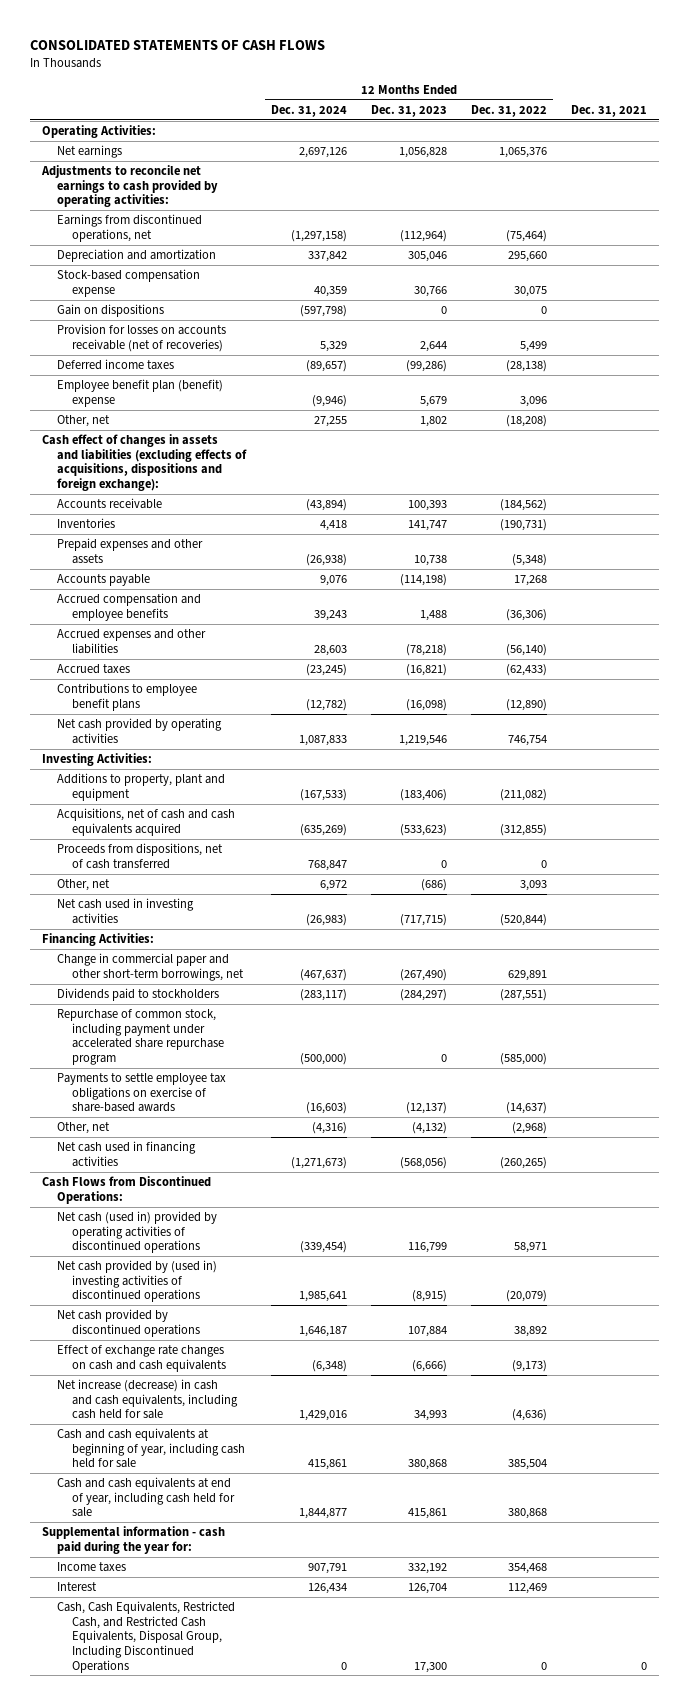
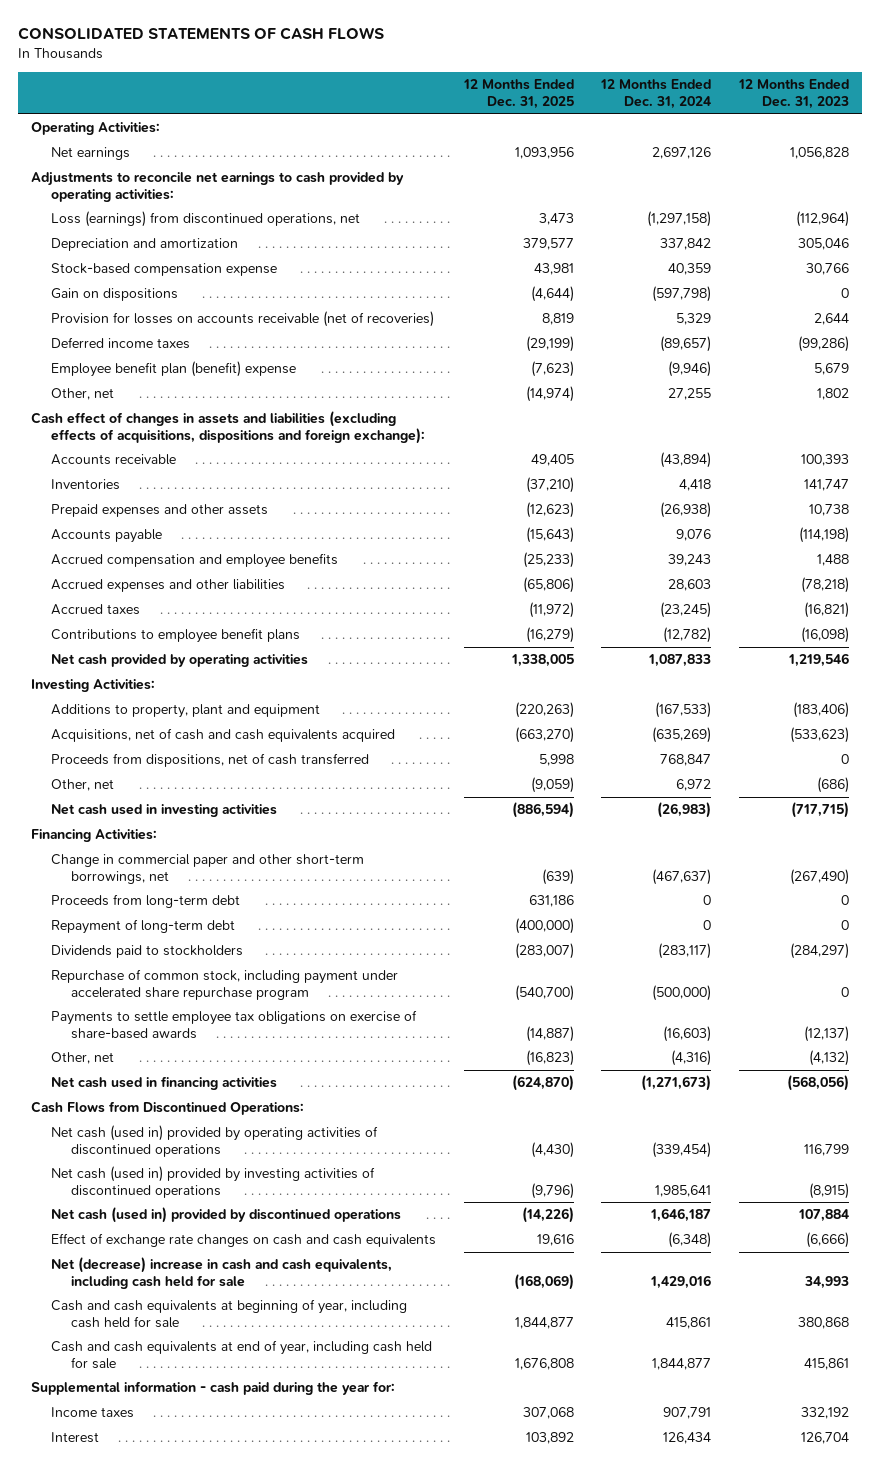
- | 12 Months Ended Dec. 31, 2024 | 12 Months Ended Dec. 31, 2023 | 12 Months Ended Dec. 31, 2022 | Dec. 31, 2021
+ | 12 Months Ended Dec. 31, 2025 | 12 Months Ended Dec. 31, 2024 | 12 Months Ended Dec. 31, 2023
- Earnings from discontinued operations, net | (1,297,158) | (112,964) | (75,464) |
+ Loss (earnings) from discontinued operations, net | 3,473 | (1,297,158) | (112,964)
+ Proceeds from long-term debt | 631,186 | 0 | 0
+ Repayment of long-term debt | (400,000) | 0 | 0
- Net cash provided by (used in) investing activities of discontinued operations | 1,985,641 | (8,915) | (20,079) |
- Net cash provided by discontinued operations | 1,646,187 | 107,884 | 38,892 |
+ Net cash (used in) provided by investing activities of discontinued operations | (9,796) | 1,985,641 | (8,915)
+ Net cash (used in) provided by discontinued operations | (14,226) | 1,646,187 | 107,884
- Net increase (decrease) in cash and cash equivalents, including cash held for sale | 1,429,016 | 34,993 | (4,636) |
+ Net (decrease) increase in cash and cash equivalents, including cash held for sale | (168,069) | 1,429,016 | 34,993
- Cash, Cash Equivalents, Restricted Cash, and Restricted Cash Equivalents, Disposal Group, Including Discontinued Operations | 0 | 17,300 | 0 | 0

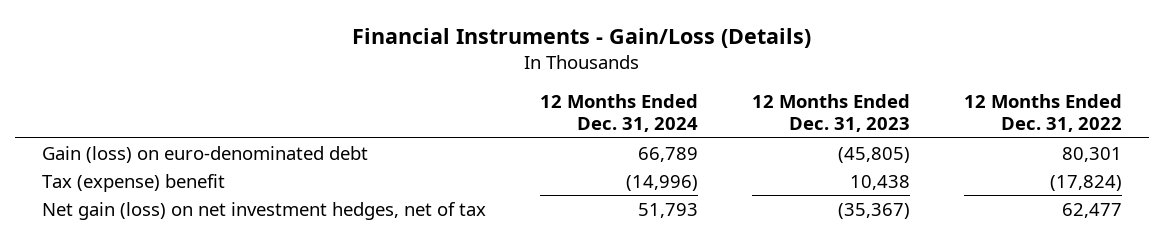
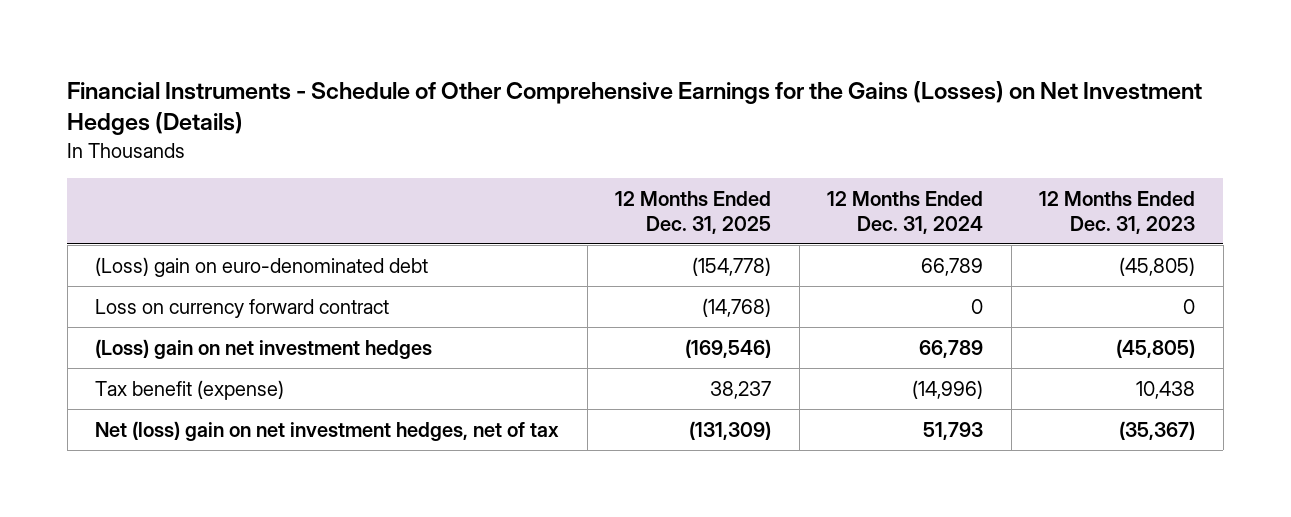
- Financial Instruments - Gain/Loss (Details)
+ Financial Instruments - Schedule of Other Comprehensive Earnings for the Gains (Losses) on Net Investment Hedges (Details)
- | 12 Months Ended Dec. 31, 2024 | 12 Months Ended Dec. 31, 2023 | 12 Months Ended Dec. 31, 2022
+ | 12 Months Ended Dec. 31, 2025 | 12 Months Ended Dec. 31, 2024 | 12 Months Ended Dec. 31, 2023
- Gain (loss) on euro-denominated debt | 66,789 | (45,805) | 80,301
- Tax (expense) benefit | (14,996) | 10,438 | (17,824)
- Net gain (loss) on net investment hedges, net of tax | 51,793 | (35,367) | 62,477
+ (Loss) gain on euro-denominated debt | (154,778) | 66,789 | (45,805)
+ Loss on currency forward contract | (14,768) | 0 | 0
+ (Loss) gain on net investment hedges | (169,546) | 66,789 | (45,805)
+ Tax benefit (expense) | 38,237 | (14,996) | 10,438
+ Net (loss) gain on net investment hedges, net of tax | (131,309) | 51,793 | (35,367)

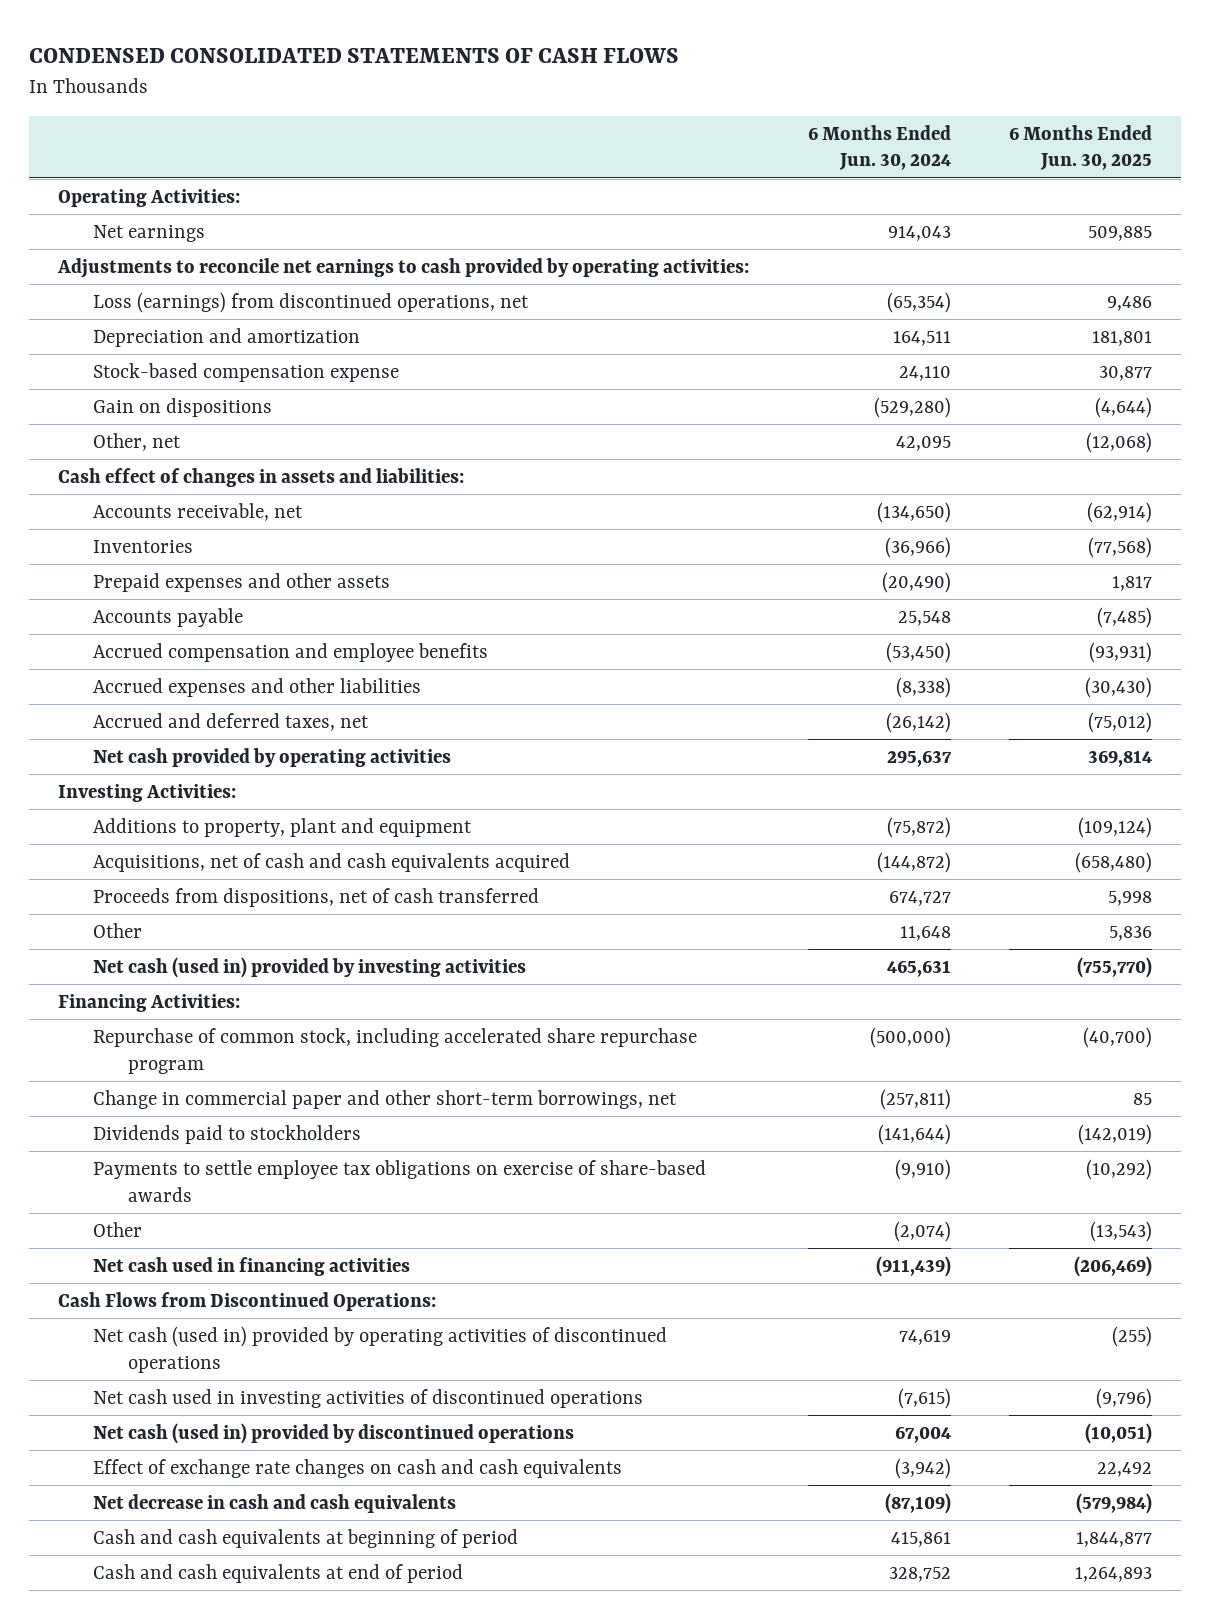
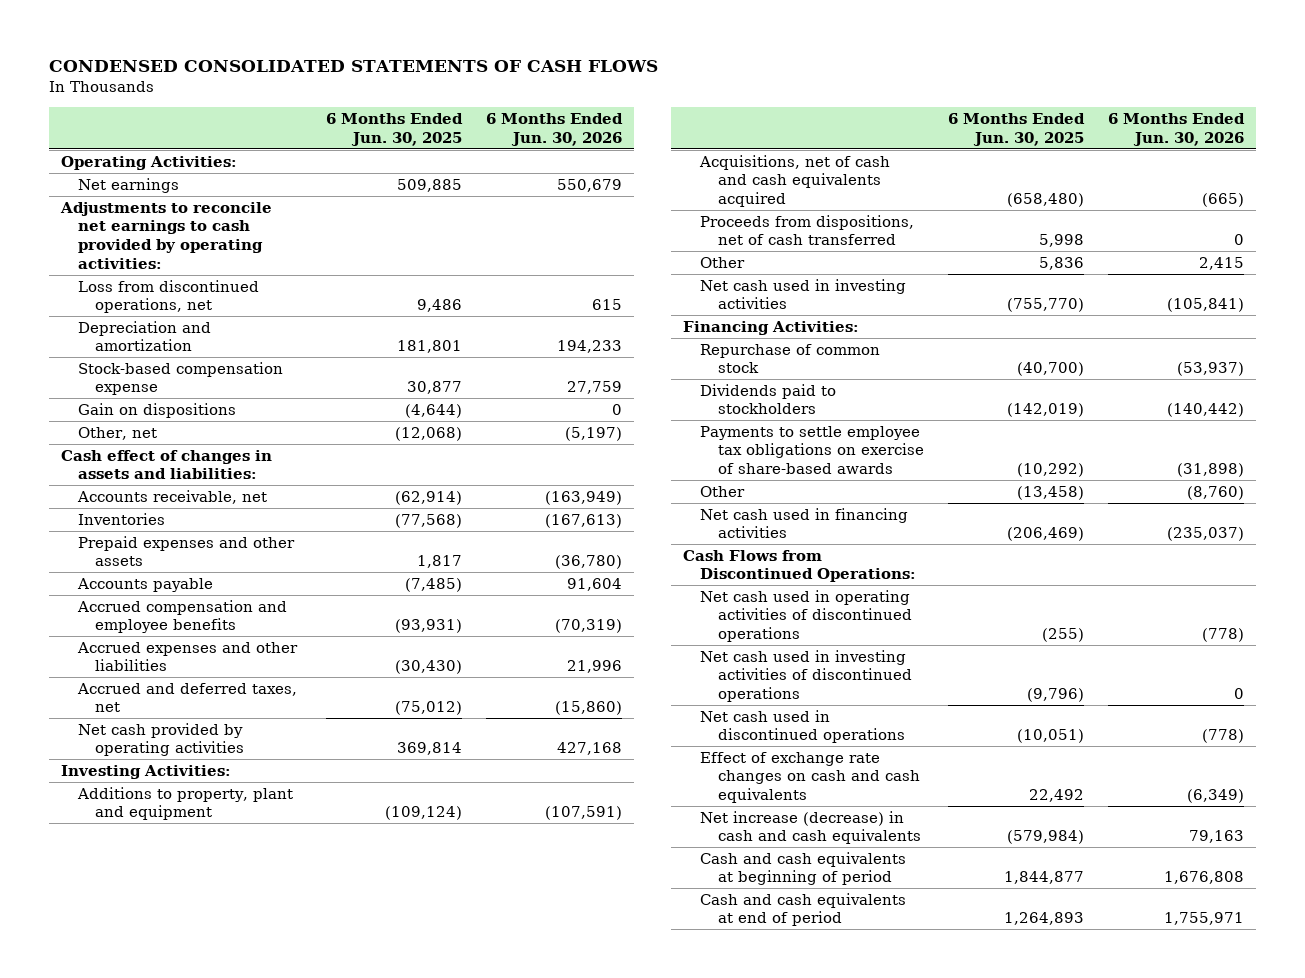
- | 6 Months Ended Jun. 30, 2024 | 6 Months Ended Jun. 30, 2025
+ | 6 Months Ended Jun. 30, 2025 | 6 Months Ended Jun. 30, 2026
- Loss (earnings) from discontinued operations, net | (65,354) | 9,486
+ Loss from discontinued operations, net | 9,486 | 615
- Net cash (used in) provided by investing activities | 465,631 | (755,770)
+ Net cash used in investing activities | (755,770) | (105,841)
- Repurchase of common stock, including accelerated share repurchase program | (500,000) | (40,700)
- Change in commercial paper and other short-term borrowings, net | (257,811) | 85
+ Repurchase of common stock | (40,700) | (53,937)
- Other | (2,074) | (13,543)
+ Other | (13,458) | (8,760)
- Net cash (used in) provided by operating activities of discontinued operations | 74,619 | (255)
+ Net cash used in operating activities of discontinued operations | (255) | (778)
- Net cash (used in) provided by discontinued operations | 67,004 | (10,051)
+ Net cash used in discontinued operations | (10,051) | (778)
- Net decrease in cash and cash equivalents | (87,109) | (579,984)
+ Net increase (decrease) in cash and cash equivalents | (579,984) | 79,163

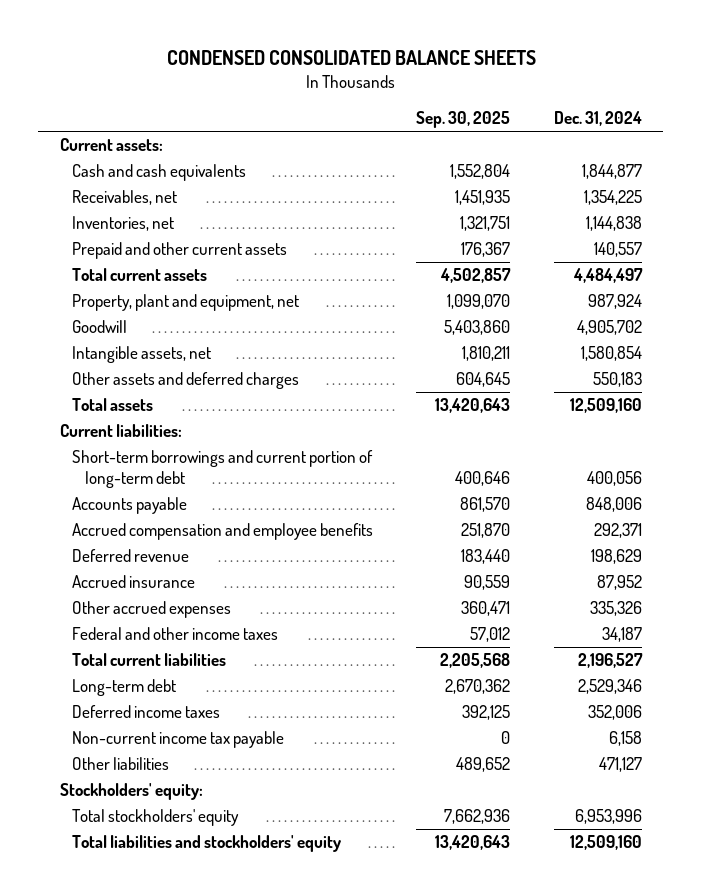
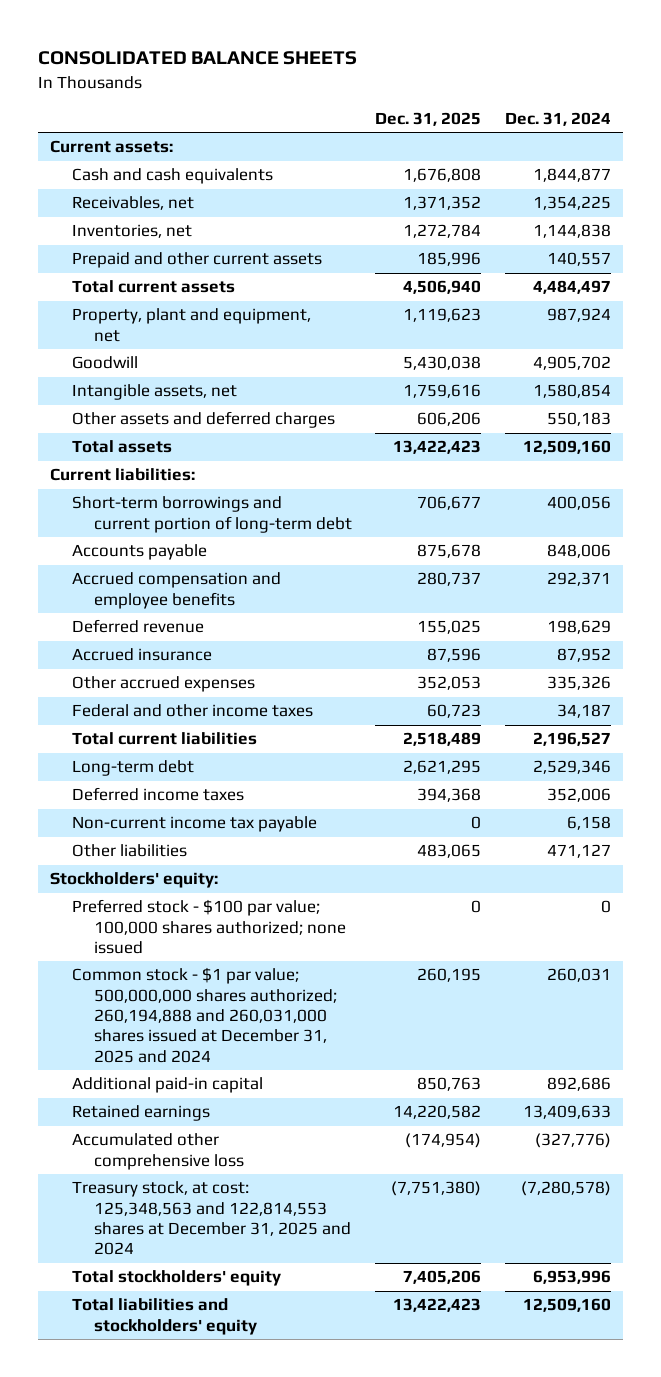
- CONDENSED CONSOLIDATED BALANCE SHEETS
+ CONSOLIDATED BALANCE SHEETS
- | Sep. 30, 2025 | Dec. 31, 2024
+ | Dec. 31, 2025 | Dec. 31, 2024
+ Preferred stock - $100 par value; 100,000 shares authorized; none issued | 0 | 0
+ Common stock - $1 par value; 500,000,000 shares authorized; 260,194,888 and 260,031,000 shares issued at December 31, 2025 and 2024 | 260,195 | 260,031
+ Additional paid-in capital | 850,763 | 892,686
+ Retained earnings | 14,220,582 | 13,409,633
+ Accumulated other comprehensive loss | (174,954) | (327,776)
+ Treasury stock, at cost: 125,348,563 and 122,814,553 shares at December 31, 2025 and 2024 | (7,751,380) | (7,280,578)

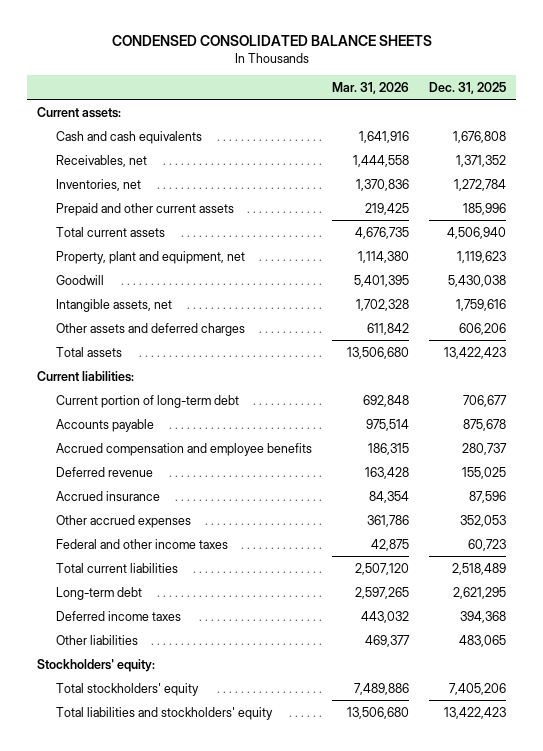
- CONSOLIDATED BALANCE SHEETS
+ CONDENSED CONSOLIDATED BALANCE SHEETS
- | Dec. 31, 2025 | Dec. 31, 2024
+ | Mar. 31, 2026 | Dec. 31, 2025
- Short-term borrowings and current portion of long-term debt | 706,677 | 400,056
+ Current portion of long-term debt | 692,848 | 706,677
- Non-current income tax payable | 0 | 6,158
- Preferred stock - $100 par value; 100,000 shares authorized; none issued | 0 | 0
- Common stock - $1 par value; 500,000,000 shares authorized; 260,194,888 and 260,031,000 shares issued at December 31, 2025 and 2024 | 260,195 | 260,031
- Additional paid-in capital | 850,763 | 892,686
- Retained earnings | 14,220,582 | 13,409,633
- Accumulated other comprehensive loss | (174,954) | (327,776)
- Treasury stock, at cost: 125,348,563 and 122,814,553 shares at December 31, 2025 and 2024 | (7,751,380) | (7,280,578)

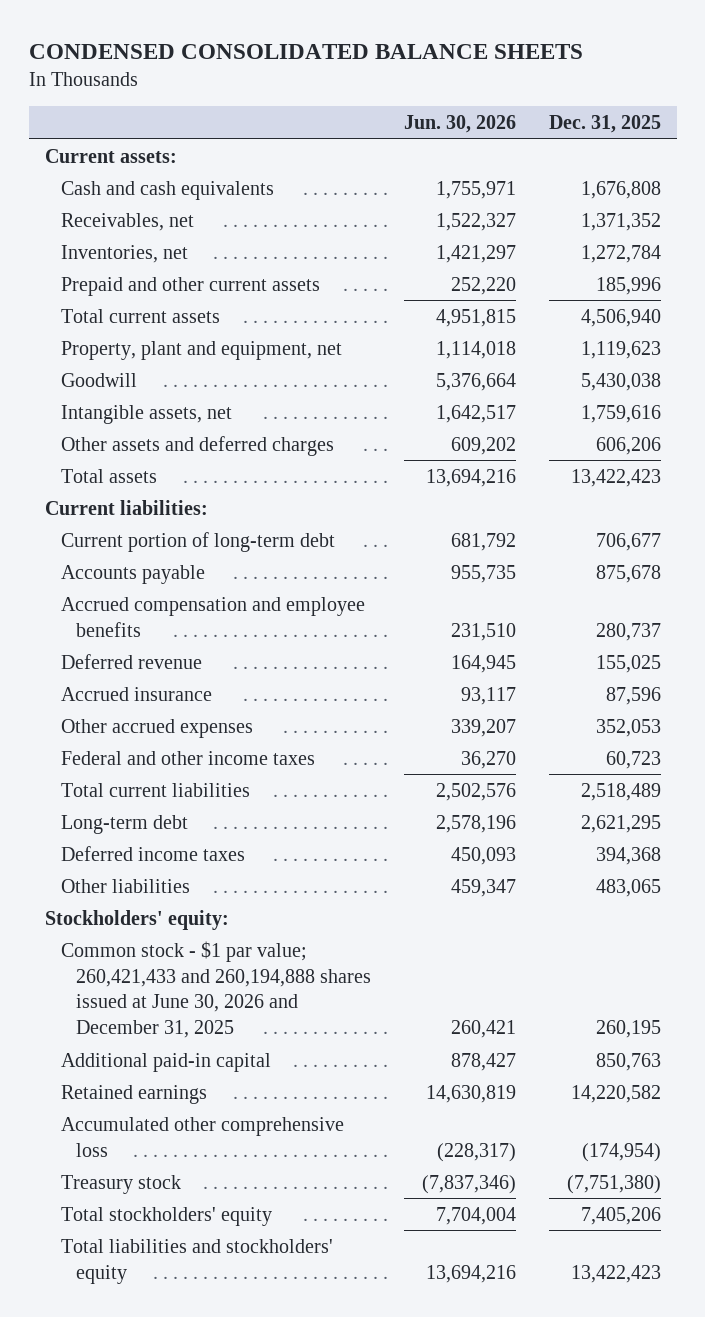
- | Mar. 31, 2026 | Dec. 31, 2025
+ | Jun. 30, 2026 | Dec. 31, 2025
+ Common stock - $1 par value; 260,421,433 and 260,194,888 shares issued at June 30, 2026 and December 31, 2025 | 260,421 | 260,195
+ Additional paid-in capital | 878,427 | 850,763
+ Retained earnings | 14,630,819 | 14,220,582
+ Accumulated other comprehensive loss | (228,317) | (174,954)
+ Treasury stock | (7,837,346) | (7,751,380)

